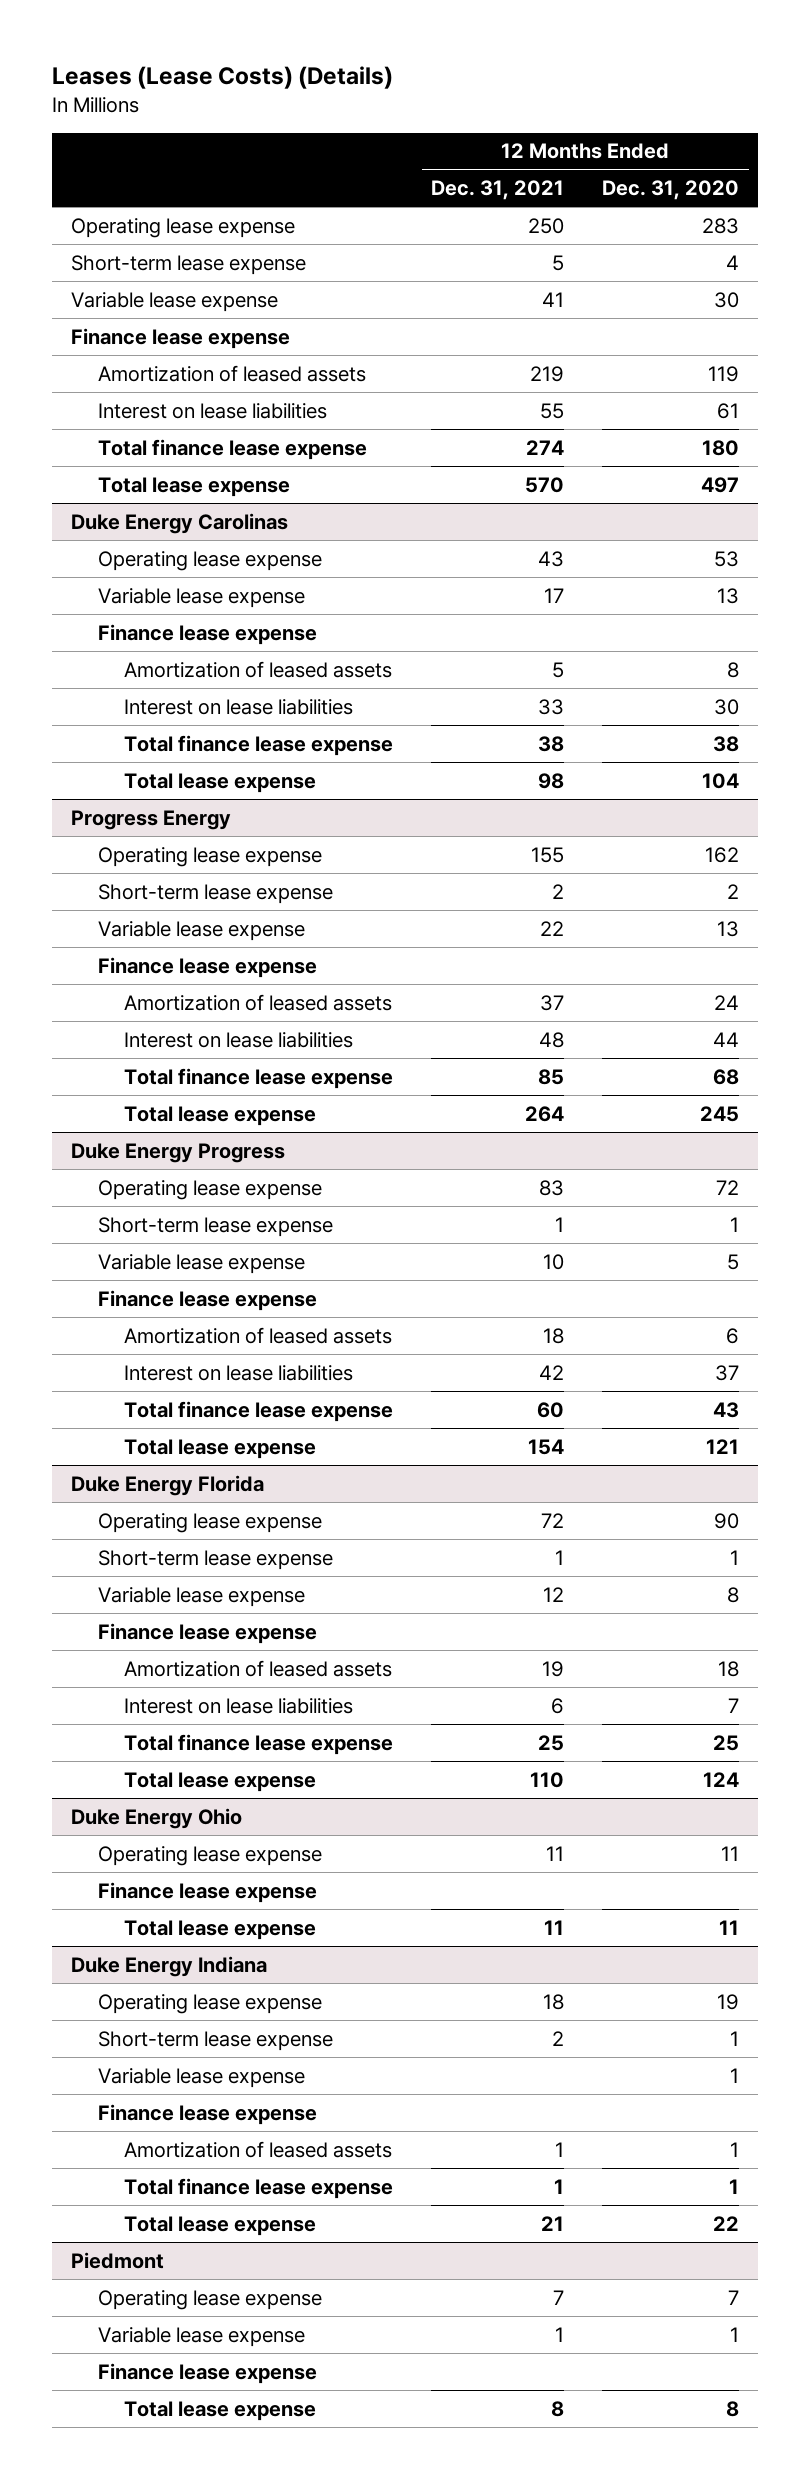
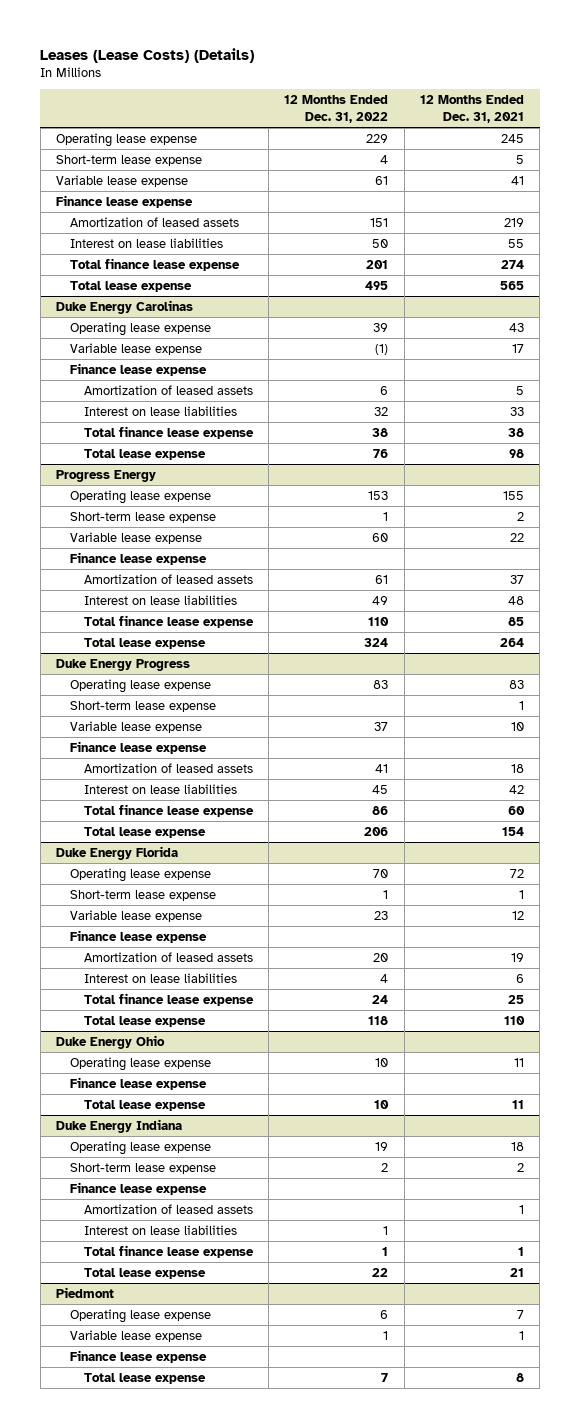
- | 12 Months Ended Dec. 31, 2021 | 12 Months Ended Dec. 31, 2020
+ | 12 Months Ended Dec. 31, 2022 | 12 Months Ended Dec. 31, 2021
- Operating lease expense | 250 | 283
+ Operating lease expense | 229 | 245
- Total lease expense | 570 | 497
+ Total lease expense | 495 | 565
@ Duke Energy Indiana
- Variable lease expense | | 1
+ Interest on lease liabilities | 1 |

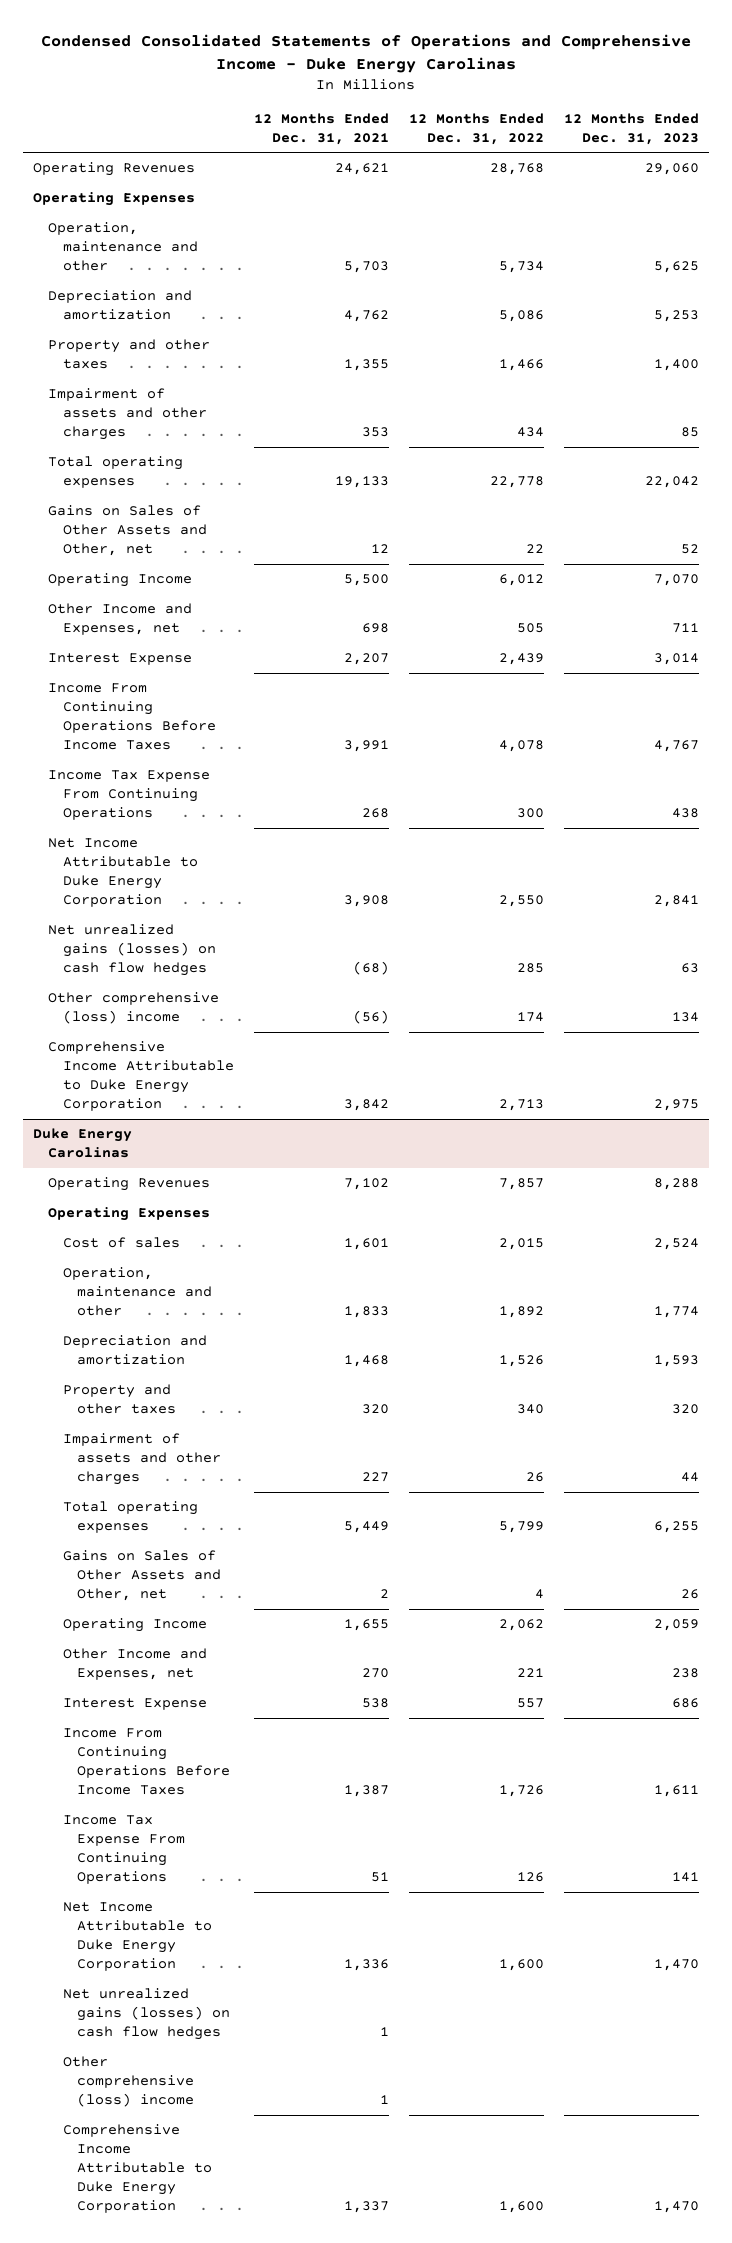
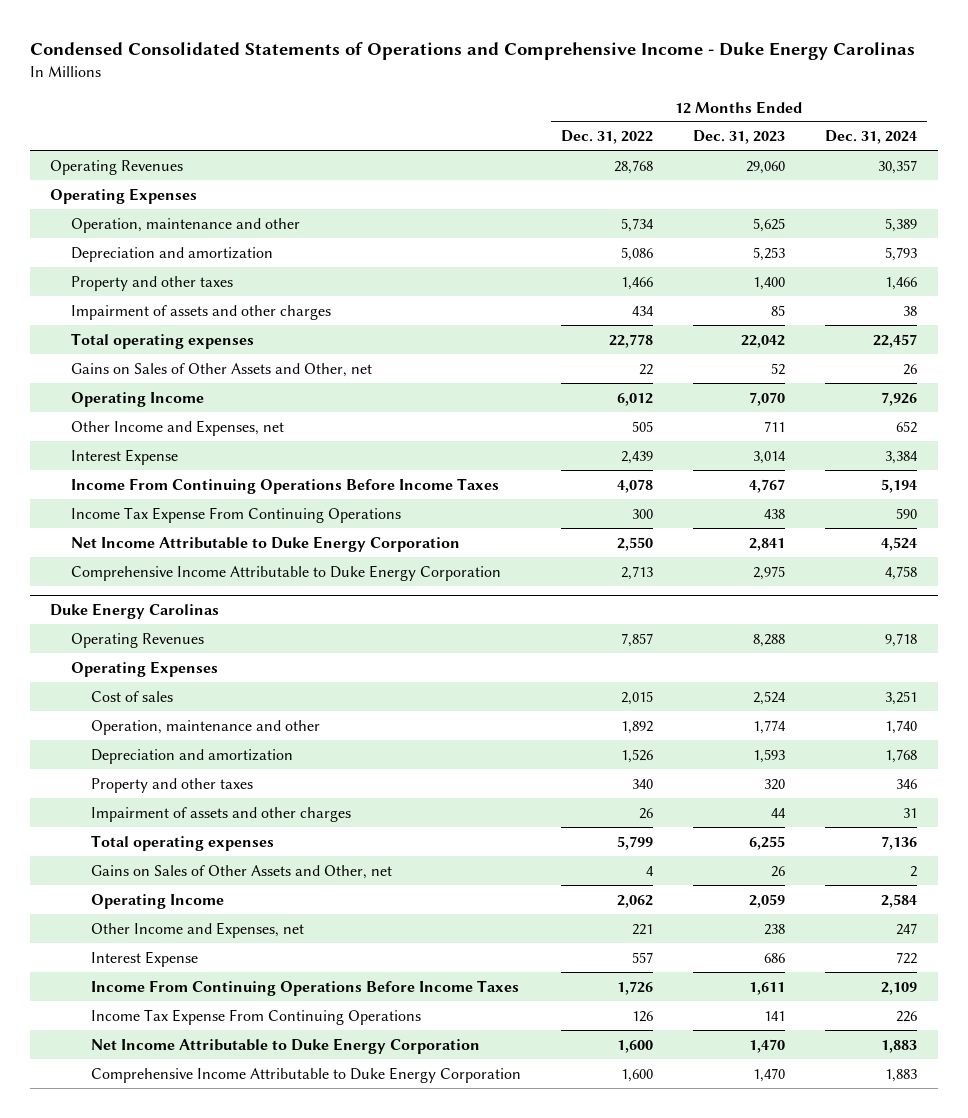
- | 12 Months Ended Dec. 31, 2021 | 12 Months Ended Dec. 31, 2022 | 12 Months Ended Dec. 31, 2023
+ | 12 Months Ended Dec. 31, 2022 | 12 Months Ended Dec. 31, 2023 | 12 Months Ended Dec. 31, 2024
- Net unrealized gains (losses) on cash flow hedges | (68) | 285 | 63
- Other comprehensive (loss) income | (56) | 174 | 134
@ Duke Energy Carolinas
- Net unrealized gains (losses) on cash flow hedges | 1 | |
- Other comprehensive (loss) income | 1 | |

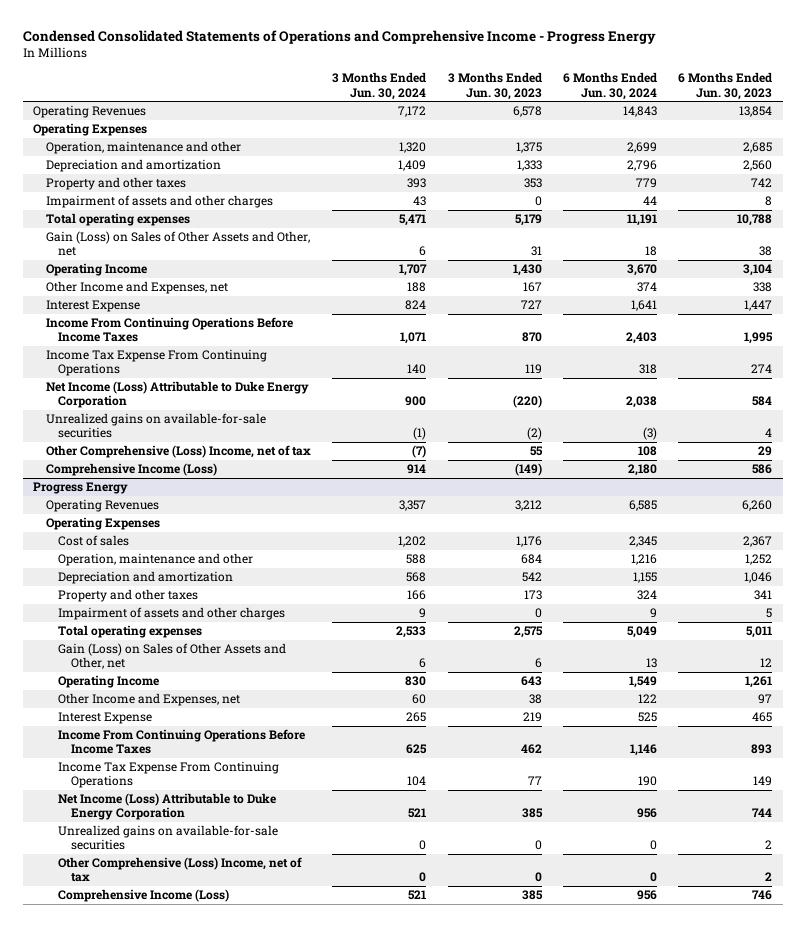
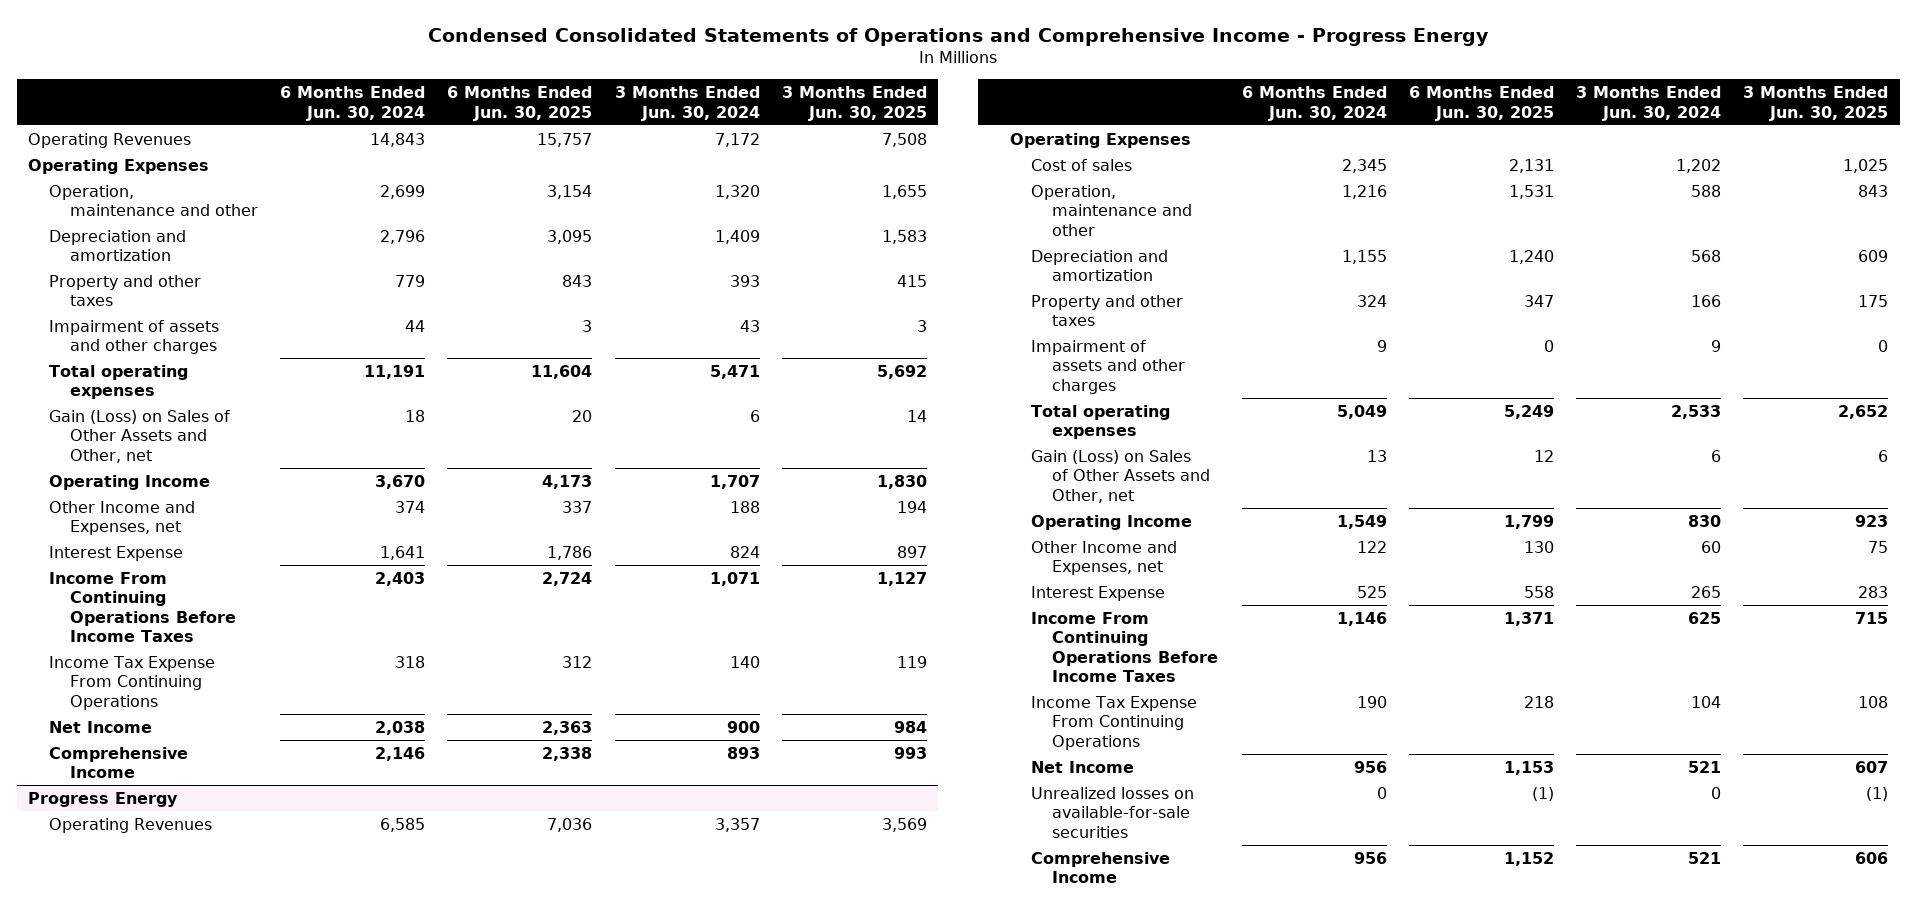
- | 3 Months Ended Jun. 30, 2024 | 3 Months Ended Jun. 30, 2023 | 6 Months Ended Jun. 30, 2024 | 6 Months Ended Jun. 30, 2023
+ | 6 Months Ended Jun. 30, 2024 | 6 Months Ended Jun. 30, 2025 | 3 Months Ended Jun. 30, 2024 | 3 Months Ended Jun. 30, 2025
- Net Income (Loss) Attributable to Duke Energy Corporation | 900 | (220) | 2,038 | 584
- Unrealized gains on available-for-sale securities | (1) | (2) | (3) | 4
- Other Comprehensive (Loss) Income, net of tax | (7) | 55 | 108 | 29
- Comprehensive Income (Loss) | 914 | (149) | 2,180 | 586
+ Net Income | 2,038 | 2,363 | 900 | 984
+ Comprehensive Income | 2,146 | 2,338 | 893 | 993
@ Progress Energy
- Net Income (Loss) Attributable to Duke Energy Corporation | 521 | 385 | 956 | 744
- Unrealized gains on available-for-sale securities | 0 | 0 | 0 | 2
- Other Comprehensive (Loss) Income, net of tax | 0 | 0 | 0 | 2
- Comprehensive Income (Loss) | 521 | 385 | 956 | 746
+ Net Income | 956 | 1,153 | 521 | 607
+ Unrealized losses on available-for-sale securities | 0 | (1) | 0 | (1)
+ Comprehensive Income | 956 | 1,152 | 521 | 606

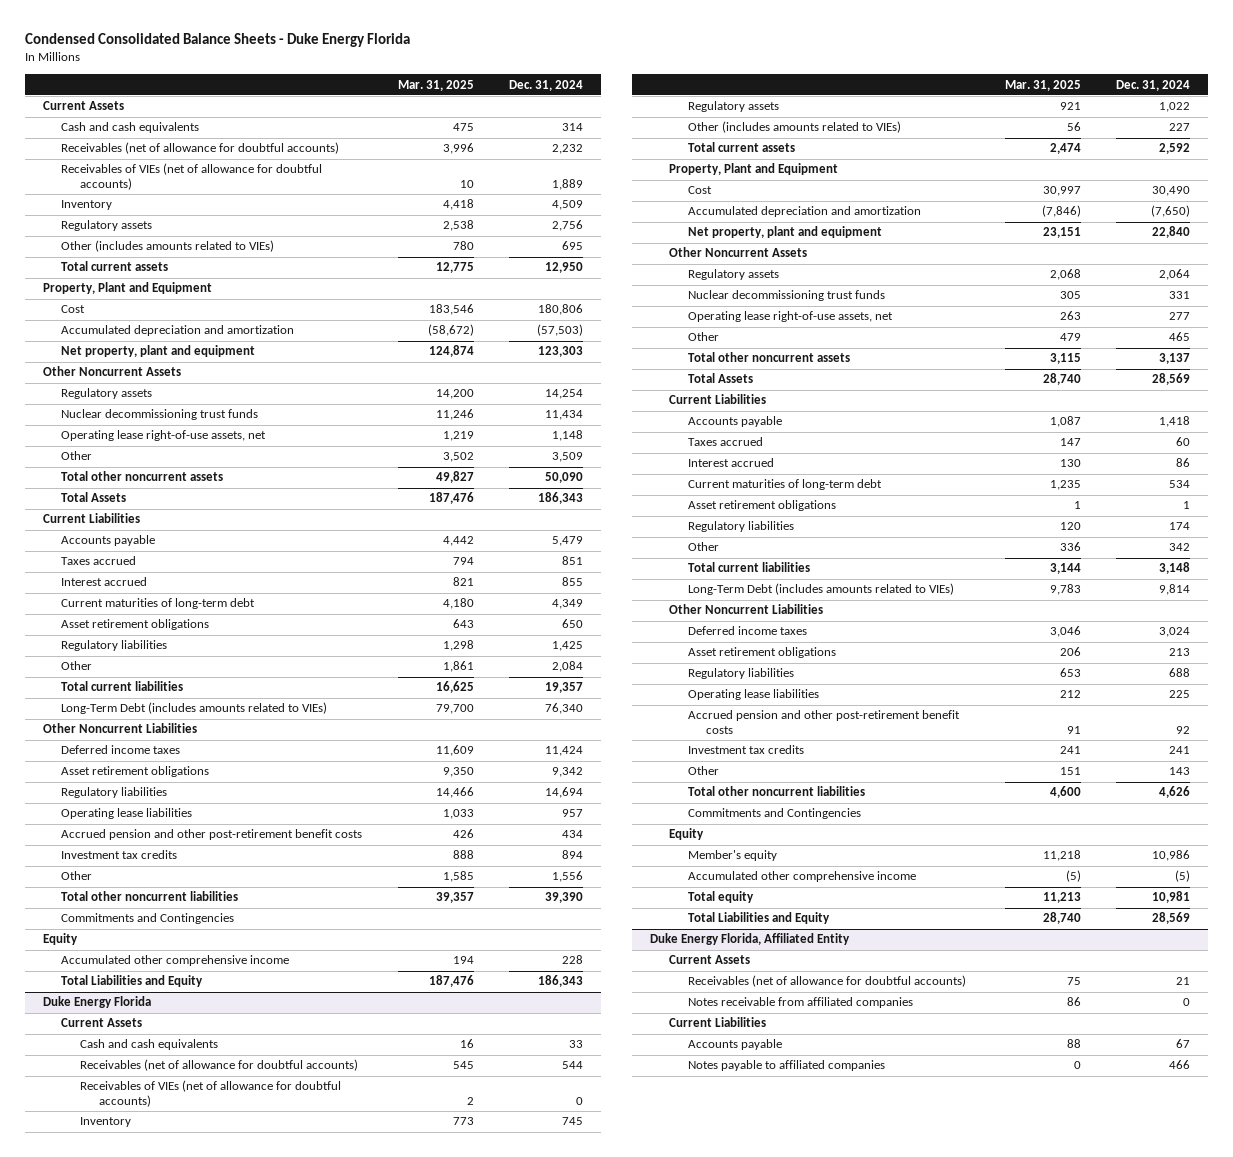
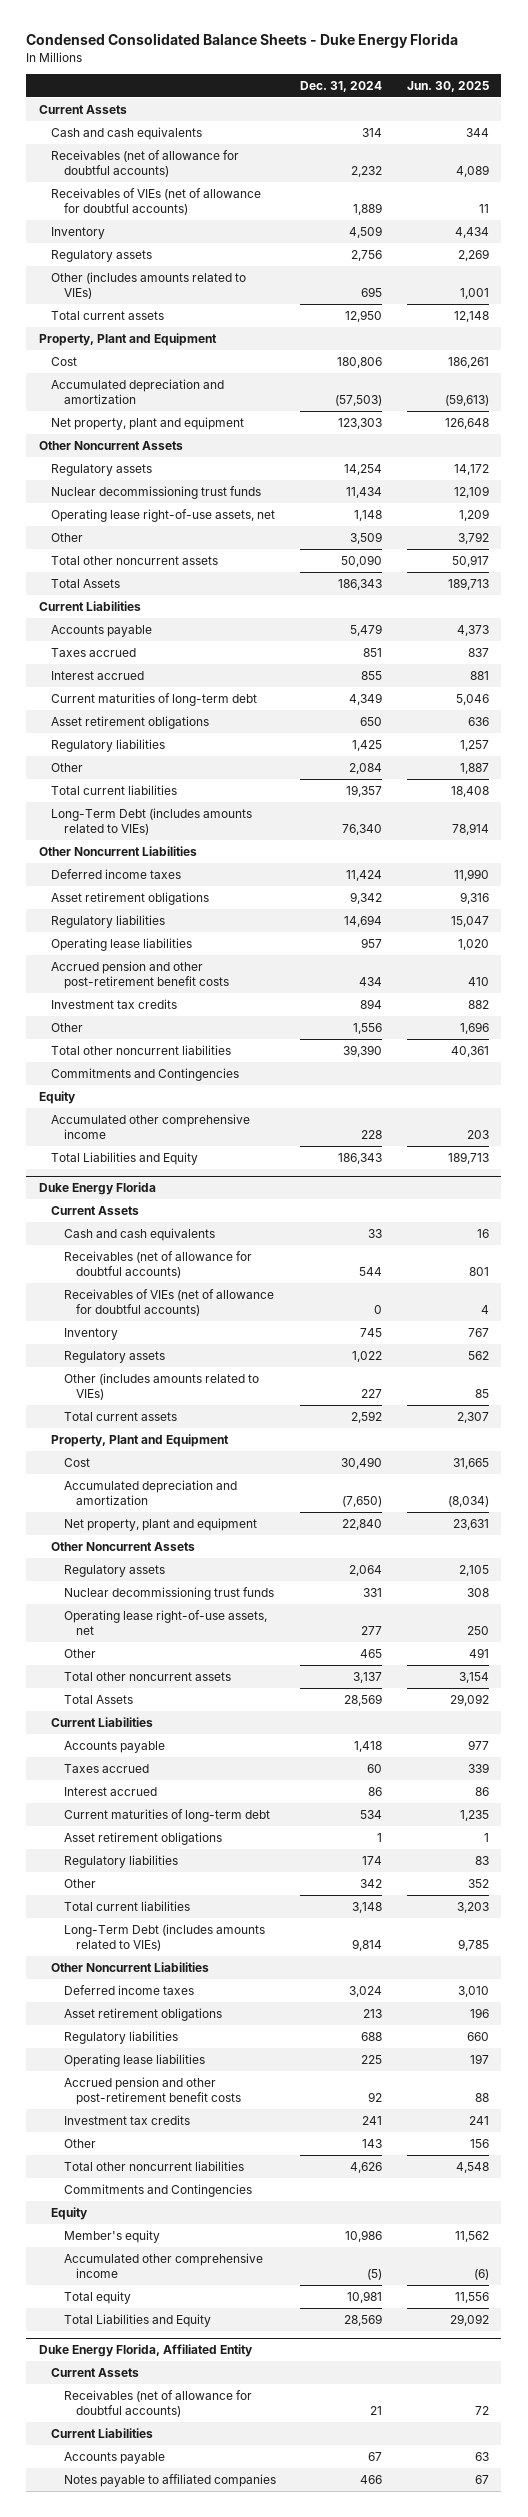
- | Mar. 31, 2025 | Dec. 31, 2024
+ | Dec. 31, 2024 | Jun. 30, 2025
@ Duke Energy Florida, Affiliated Entity
- Notes receivable from affiliated companies | 86 | 0

